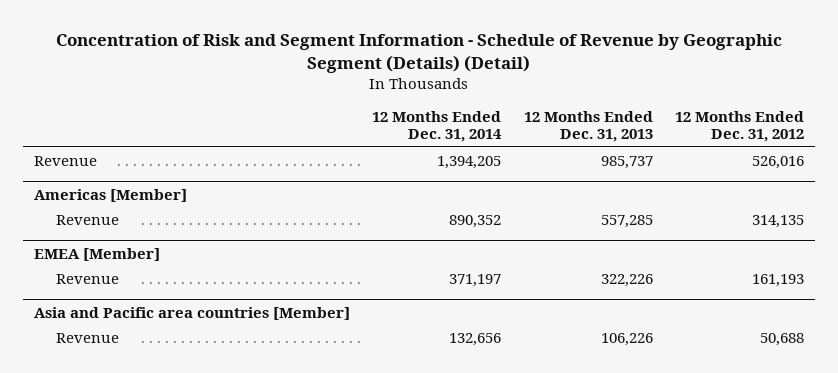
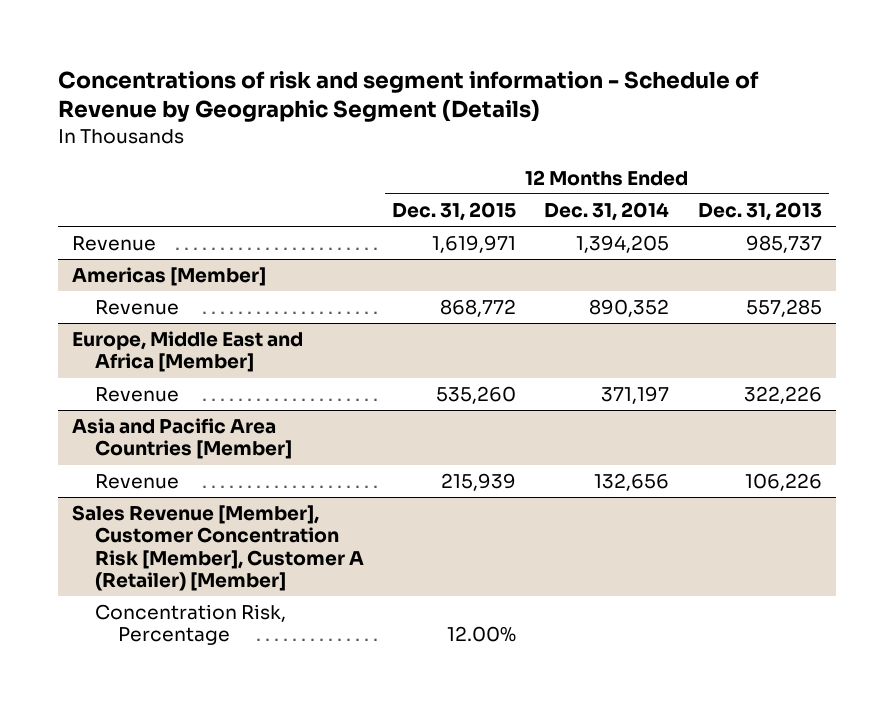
- Concentration of Risk and Segment Information - Schedule of Revenue by Geographic Segment (Details) (Detail)
+ Concentrations of risk and segment information - Schedule of Revenue by Geographic Segment (Details)
- | 12 Months Ended Dec. 31, 2014 | 12 Months Ended Dec. 31, 2013 | 12 Months Ended Dec. 31, 2012
+ | 12 Months Ended Dec. 31, 2015 | 12 Months Ended Dec. 31, 2014 | 12 Months Ended Dec. 31, 2013
- EMEA [Member]
+ Europe, Middle East and Africa [Member]
- Asia and Pacific area countries [Member]
+ Asia and Pacific Area Countries [Member]
+ Sales Revenue [Member], Customer Concentration Risk [Member], Customer A (Retailer) [Member]
+ Concentration Risk, Percentage | 12.00% | |

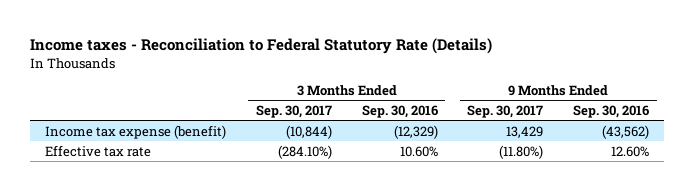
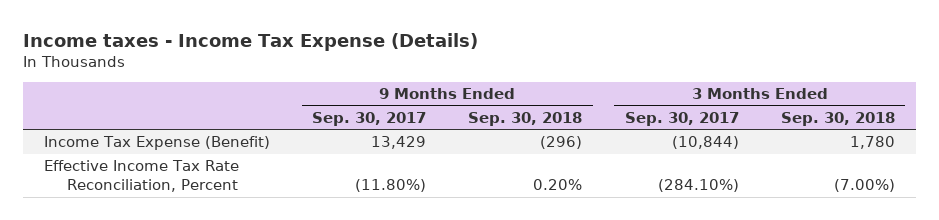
- Income taxes - Reconciliation to Federal Statutory Rate (Details)
+ Income taxes - Income Tax Expense (Details)
- | 3 Months Ended Sep. 30, 2017 | 3 Months Ended Sep. 30, 2016 | 9 Months Ended Sep. 30, 2017 | 9 Months Ended Sep. 30, 2016
+ | 9 Months Ended Sep. 30, 2017 | 9 Months Ended Sep. 30, 2018 | 3 Months Ended Sep. 30, 2017 | 3 Months Ended Sep. 30, 2018
- Income tax expense (benefit) | (10,844) | (12,329) | 13,429 | (43,562)
- Effective tax rate | (284.10%) | 10.60% | (11.80%) | 12.60%
+ Income Tax Expense (Benefit) | 13,429 | (296) | (10,844) | 1,780
+ Effective Income Tax Rate Reconciliation, Percent | (11.80%) | 0.20% | (284.10%) | (7.00%)

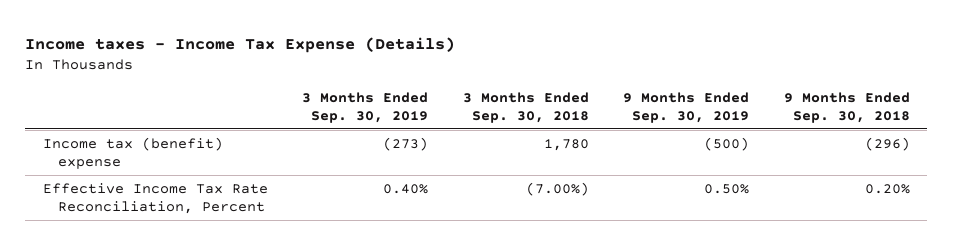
- | 9 Months Ended Sep. 30, 2017 | 9 Months Ended Sep. 30, 2018 | 3 Months Ended Sep. 30, 2017 | 3 Months Ended Sep. 30, 2018
+ | 3 Months Ended Sep. 30, 2019 | 3 Months Ended Sep. 30, 2018 | 9 Months Ended Sep. 30, 2019 | 9 Months Ended Sep. 30, 2018
- Income Tax Expense (Benefit) | 13,429 | (296) | (10,844) | 1,780
+ Income tax (benefit) expense | (273) | 1,780 | (500) | (296)

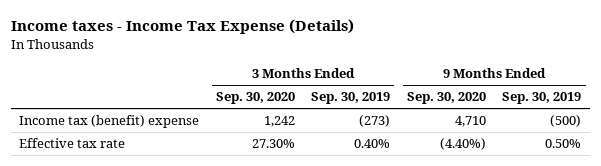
- | 3 Months Ended Sep. 30, 2019 | 3 Months Ended Sep. 30, 2018 | 9 Months Ended Sep. 30, 2019 | 9 Months Ended Sep. 30, 2018
+ | 3 Months Ended Sep. 30, 2020 | 3 Months Ended Sep. 30, 2019 | 9 Months Ended Sep. 30, 2020 | 9 Months Ended Sep. 30, 2019
- Effective Income Tax Rate Reconciliation, Percent | 0.40% | (7.00%) | 0.50% | 0.20%
+ Effective tax rate | 27.30% | 0.40% | (4.40%) | 0.50%

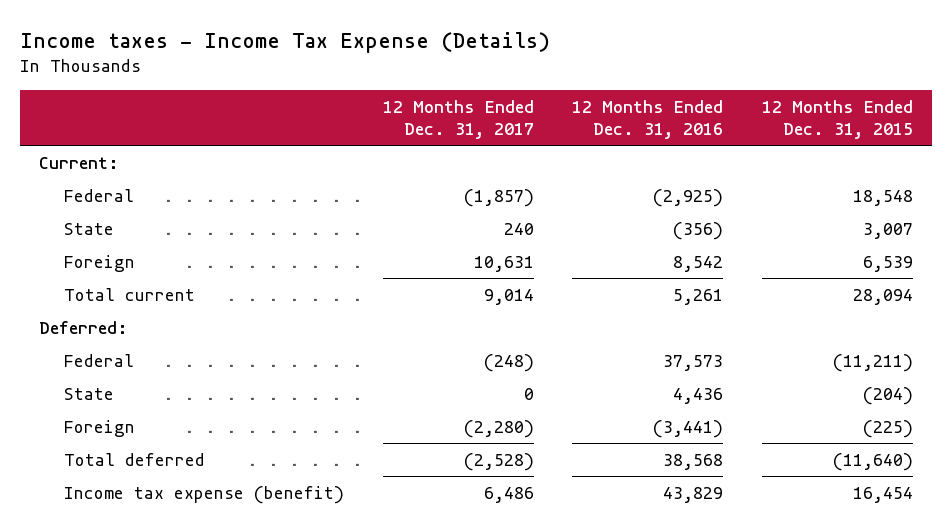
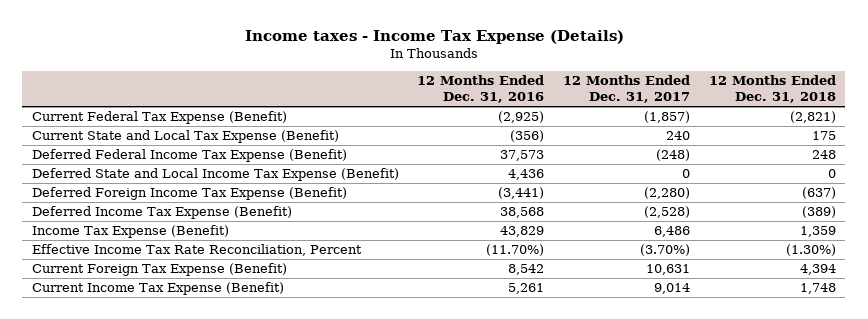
- | 12 Months Ended Dec. 31, 2017 | 12 Months Ended Dec. 31, 2016 | 12 Months Ended Dec. 31, 2015
+ | 12 Months Ended Dec. 31, 2016 | 12 Months Ended Dec. 31, 2017 | 12 Months Ended Dec. 31, 2018
- Current:
- Federal | (1,857) | (2,925) | 18,548
- State | 240 | (356) | 3,007
- Foreign | 10,631 | 8,542 | 6,539
- Total current | 9,014 | 5,261 | 28,094
- Deferred:
- Federal | (248) | 37,573 | (11,211)
- State | 0 | 4,436 | (204)
- Foreign | (2,280) | (3,441) | (225)
- Total deferred | (2,528) | 38,568 | (11,640)
- Income tax expense (benefit) | 6,486 | 43,829 | 16,454
+ Current Federal Tax Expense (Benefit) | (2,925) | (1,857) | (2,821)
+ Current State and Local Tax Expense (Benefit) | (356) | 240 | 175
+ Deferred Federal Income Tax Expense (Benefit) | 37,573 | (248) | 248
+ Deferred State and Local Income Tax Expense (Benefit) | 4,436 | 0 | 0
+ Deferred Foreign Income Tax Expense (Benefit) | (3,441) | (2,280) | (637)
+ Deferred Income Tax Expense (Benefit) | 38,568 | (2,528) | (389)
+ Income Tax Expense (Benefit) | 43,829 | 6,486 | 1,359
+ Effective Income Tax Rate Reconciliation, Percent | (11.70%) | (3.70%) | (1.30%)
+ Current Foreign Tax Expense (Benefit) | 8,542 | 10,631 | 4,394
+ Current Income Tax Expense (Benefit) | 5,261 | 9,014 | 1,748

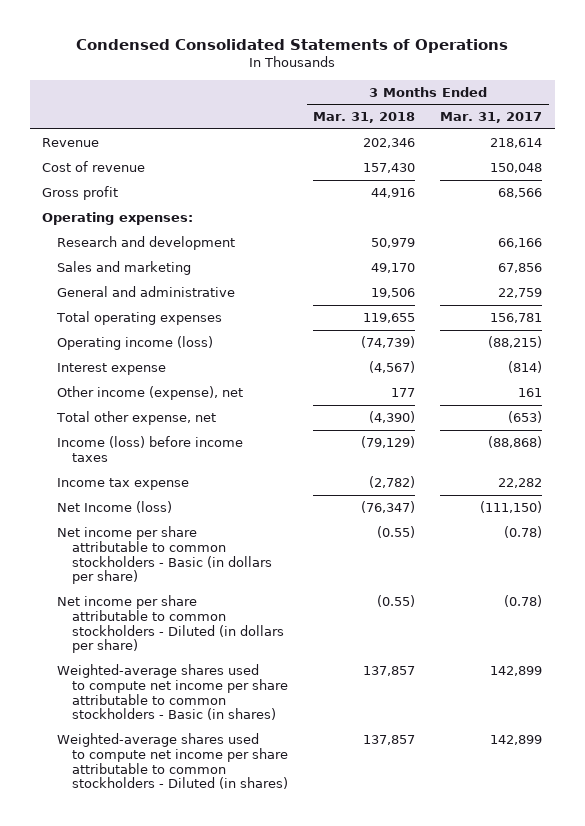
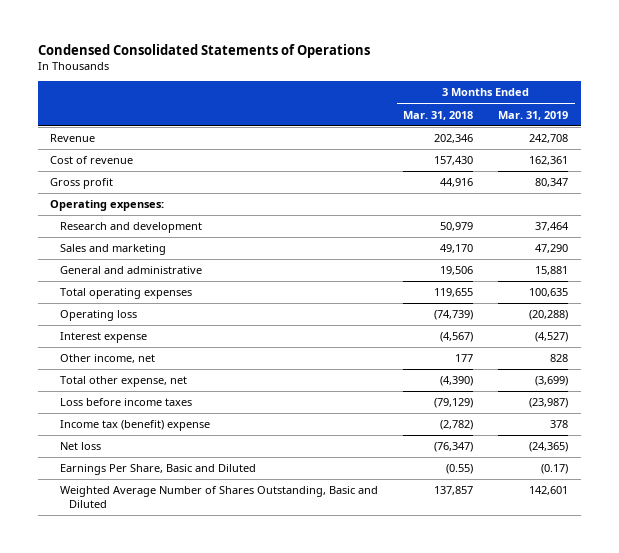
- | 3 Months Ended Mar. 31, 2018 | 3 Months Ended Mar. 31, 2017
+ | 3 Months Ended Mar. 31, 2018 | 3 Months Ended Mar. 31, 2019
- Operating income (loss) | (74,739) | (88,215)
+ Operating loss | (74,739) | (20,288)
- Other income (expense), net | 177 | 161
+ Other income, net | 177 | 828
- Income (loss) before income taxes | (79,129) | (88,868)
- Income tax expense | (2,782) | 22,282
- Net Income (loss) | (76,347) | (111,150)
- Net income per share attributable to common stockholders - Basic (in dollars per share) | (0.55) | (0.78)
- Net income per share attributable to common stockholders - Diluted (in dollars per share) | (0.55) | (0.78)
- Weighted-average shares used to compute net income per share attributable to common stockholders - Basic (in shares) | 137,857 | 142,899
- Weighted-average shares used to compute net income per share attributable to common stockholders - Diluted (in shares) | 137,857 | 142,899
+ Loss before income taxes | (79,129) | (23,987)
+ Income tax (benefit) expense | (2,782) | 378
+ Net loss | (76,347) | (24,365)
+ Earnings Per Share, Basic and Diluted | (0.55) | (0.17)
+ Weighted Average Number of Shares Outstanding, Basic and Diluted | 137,857 | 142,601

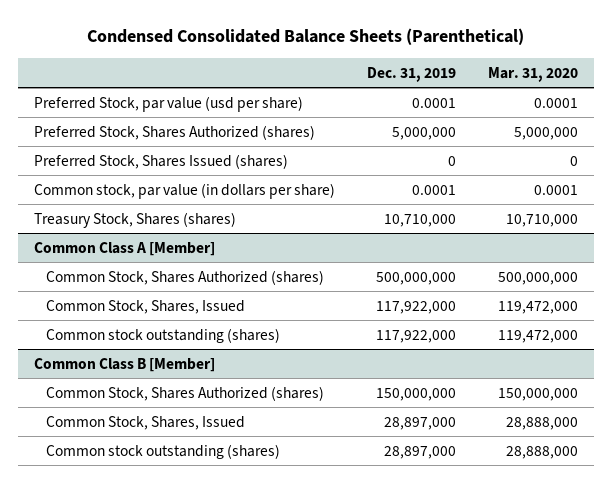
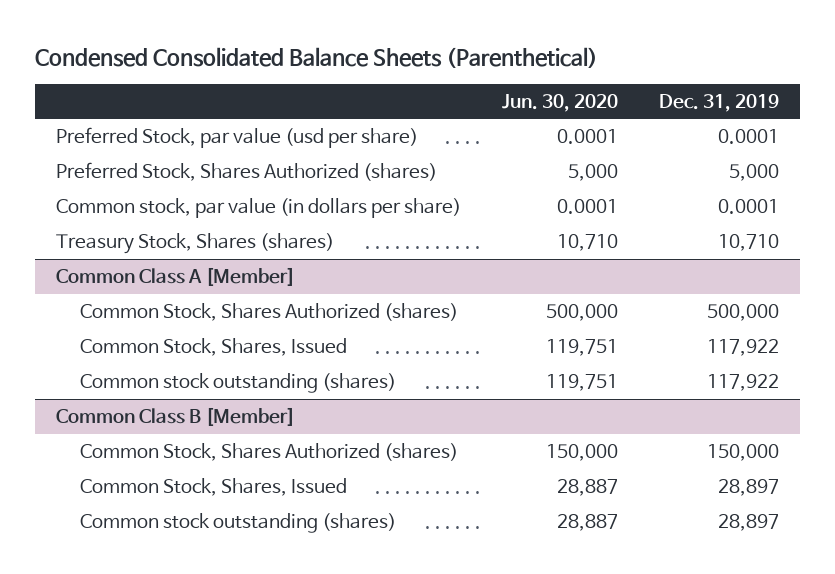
- | Dec. 31, 2019 | Mar. 31, 2020
+ | Jun. 30, 2020 | Dec. 31, 2019
- Preferred Stock, Shares Authorized (shares) | 5,000,000 | 5,000,000
- Preferred Stock, Shares Issued (shares) | 0 | 0
+ Preferred Stock, Shares Authorized (shares) | 5,000 | 5,000
- Treasury Stock, Shares (shares) | 10,710,000 | 10,710,000
+ Treasury Stock, Shares (shares) | 10,710 | 10,710
@ Common Class A [Member]
- Common Stock, Shares Authorized (shares) | 500,000,000 | 500,000,000
- Common Stock, Shares, Issued | 117,922,000 | 119,472,000
- Common stock outstanding (shares) | 117,922,000 | 119,472,000
+ Common Stock, Shares Authorized (shares) | 500,000 | 500,000
+ Common Stock, Shares, Issued | 119,751 | 117,922
+ Common stock outstanding (shares) | 119,751 | 117,922
@ Common Class B [Member]
- Common Stock, Shares Authorized (shares) | 150,000,000 | 150,000,000
- Common Stock, Shares, Issued | 28,897,000 | 28,888,000
- Common stock outstanding (shares) | 28,897,000 | 28,888,000
+ Common Stock, Shares Authorized (shares) | 150,000 | 150,000
+ Common Stock, Shares, Issued | 28,887 | 28,897
+ Common stock outstanding (shares) | 28,887 | 28,897

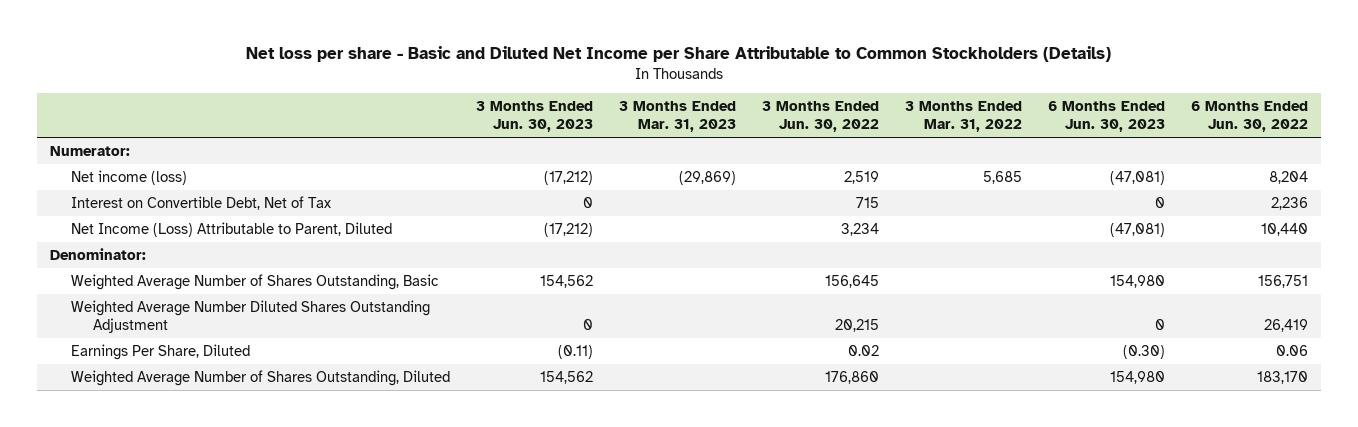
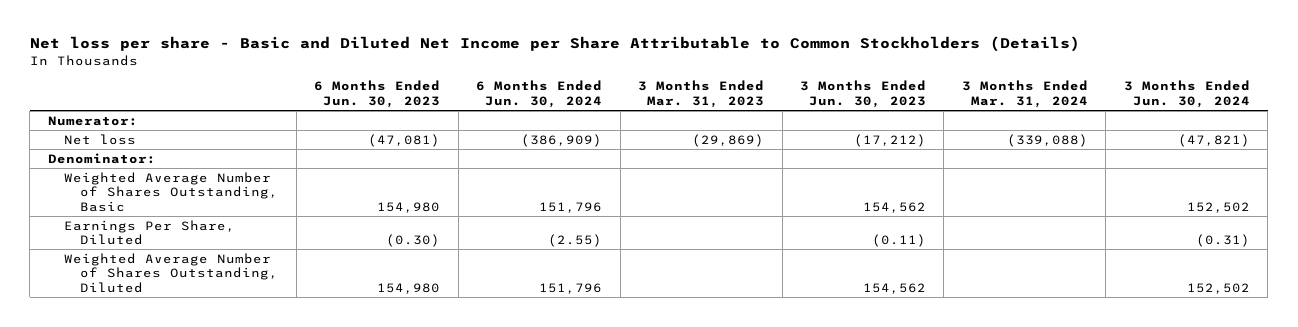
- | 3 Months Ended Jun. 30, 2023 | 3 Months Ended Mar. 31, 2023 | 3 Months Ended Jun. 30, 2022 | 3 Months Ended Mar. 31, 2022 | 6 Months Ended Jun. 30, 2023 | 6 Months Ended Jun. 30, 2022
+ | 6 Months Ended Jun. 30, 2023 | 6 Months Ended Jun. 30, 2024 | 3 Months Ended Mar. 31, 2023 | 3 Months Ended Jun. 30, 2023 | 3 Months Ended Mar. 31, 2024 | 3 Months Ended Jun. 30, 2024
- Net income (loss) | (17,212) | (29,869) | 2,519 | 5,685 | (47,081) | 8,204
- Interest on Convertible Debt, Net of Tax | 0 | | 715 | | 0 | 2,236
- Net Income (Loss) Attributable to Parent, Diluted | (17,212) | | 3,234 | | (47,081) | 10,440
+ Net loss | (47,081) | (386,909) | (29,869) | (17,212) | (339,088) | (47,821)
- Weighted Average Number Diluted Shares Outstanding Adjustment | 0 | | 20,215 | | 0 | 26,419

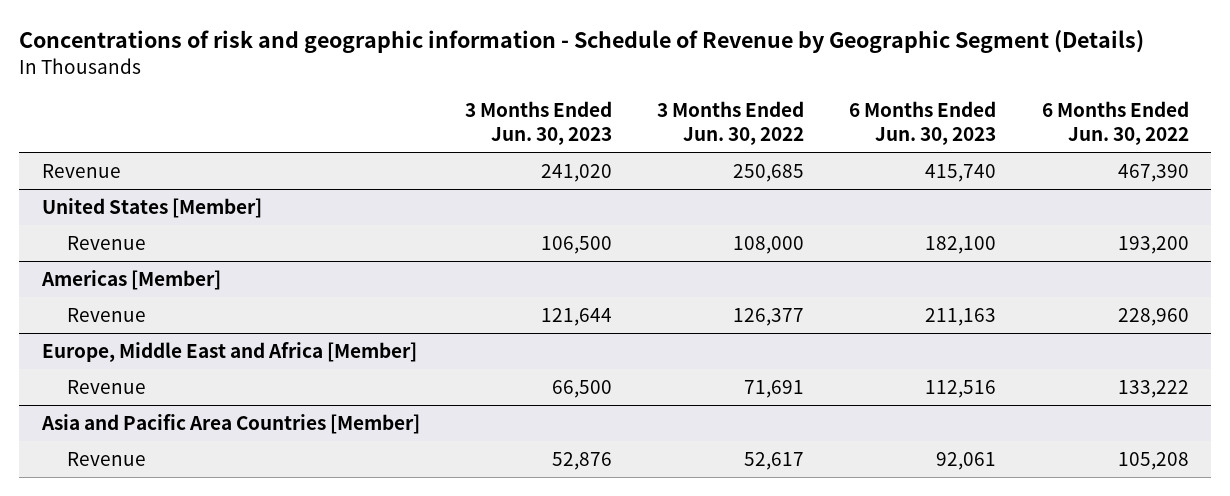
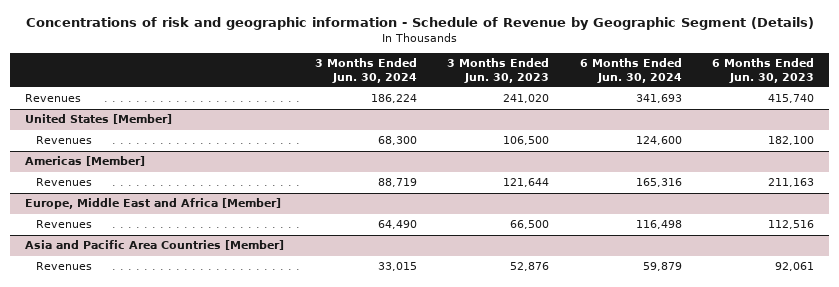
- | 3 Months Ended Jun. 30, 2023 | 3 Months Ended Jun. 30, 2022 | 6 Months Ended Jun. 30, 2023 | 6 Months Ended Jun. 30, 2022
+ | 3 Months Ended Jun. 30, 2024 | 3 Months Ended Jun. 30, 2023 | 6 Months Ended Jun. 30, 2024 | 6 Months Ended Jun. 30, 2023
- Revenue | 241,020 | 250,685 | 415,740 | 467,390
+ Revenues | 186,224 | 241,020 | 341,693 | 415,740
@ United States [Member]
- Revenue | 106,500 | 108,000 | 182,100 | 193,200
+ Revenues | 68,300 | 106,500 | 124,600 | 182,100
@ Americas [Member]
- Revenue | 121,644 | 126,377 | 211,163 | 228,960
+ Revenues | 88,719 | 121,644 | 165,316 | 211,163
@ Europe, Middle East and Africa [Member]
- Revenue | 66,500 | 71,691 | 112,516 | 133,222
+ Revenues | 64,490 | 66,500 | 116,498 | 112,516
@ Asia and Pacific Area Countries [Member]
- Revenue | 52,876 | 52,617 | 92,061 | 105,208
+ Revenues | 33,015 | 52,876 | 59,879 | 92,061

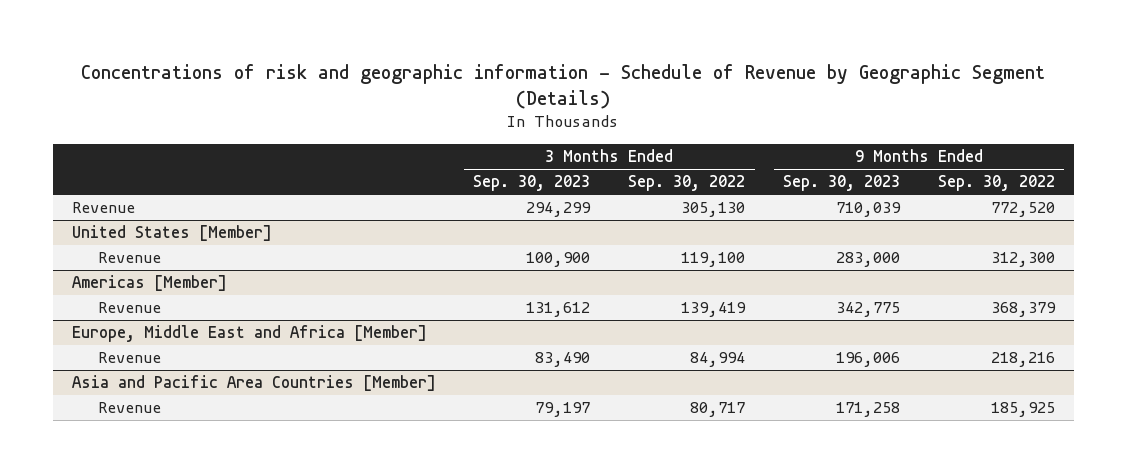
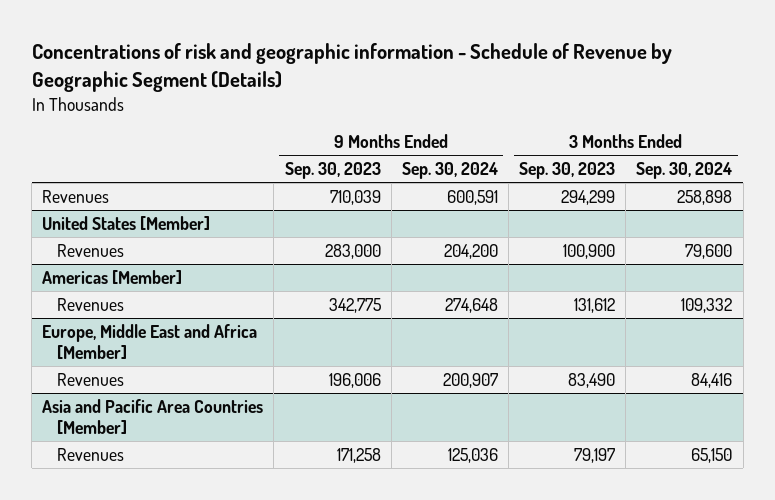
- | 3 Months Ended Sep. 30, 2023 | 3 Months Ended Sep. 30, 2022 | 9 Months Ended Sep. 30, 2023 | 9 Months Ended Sep. 30, 2022
+ | 9 Months Ended Sep. 30, 2023 | 9 Months Ended Sep. 30, 2024 | 3 Months Ended Sep. 30, 2023 | 3 Months Ended Sep. 30, 2024
- Revenue | 294,299 | 305,130 | 710,039 | 772,520
+ Revenues | 710,039 | 600,591 | 294,299 | 258,898
@ United States [Member]
- Revenue | 100,900 | 119,100 | 283,000 | 312,300
+ Revenues | 283,000 | 204,200 | 100,900 | 79,600
@ Americas [Member]
- Revenue | 131,612 | 139,419 | 342,775 | 368,379
+ Revenues | 342,775 | 274,648 | 131,612 | 109,332
@ Europe, Middle East and Africa [Member]
- Revenue | 83,490 | 84,994 | 196,006 | 218,216
+ Revenues | 196,006 | 200,907 | 83,490 | 84,416
@ Asia and Pacific Area Countries [Member]
- Revenue | 79,197 | 80,717 | 171,258 | 185,925
+ Revenues | 171,258 | 125,036 | 79,197 | 65,150

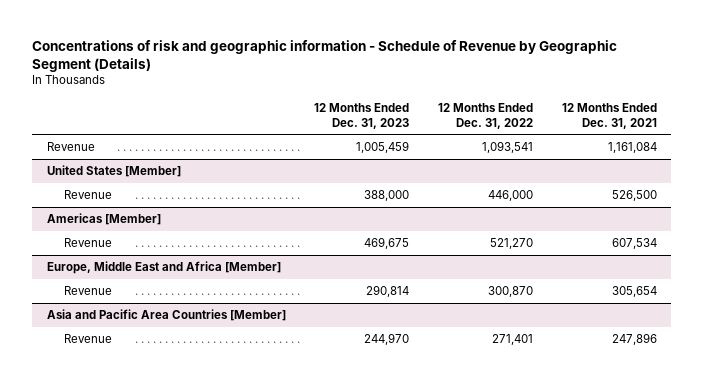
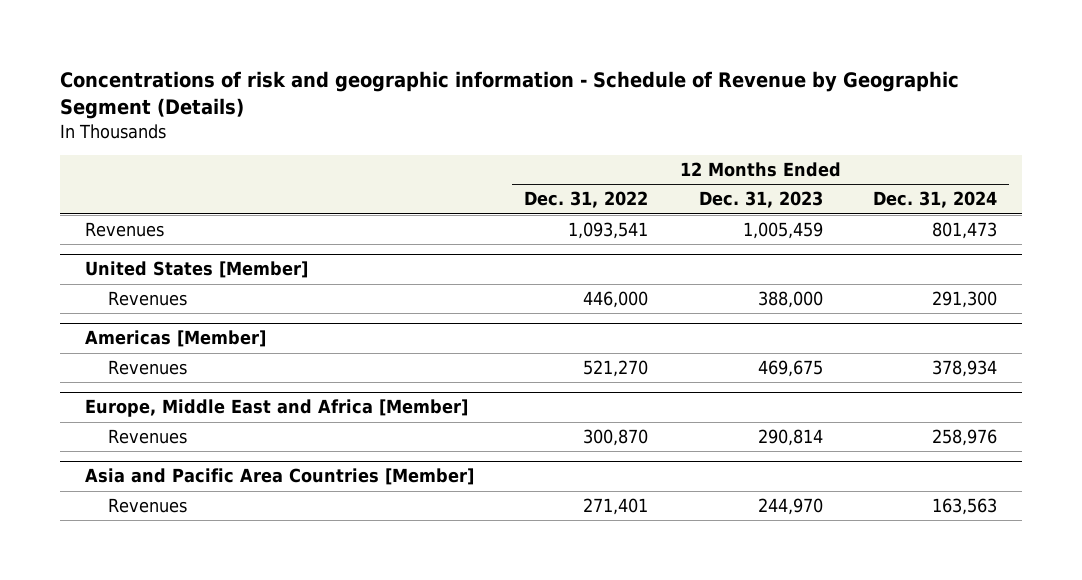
- | 12 Months Ended Dec. 31, 2023 | 12 Months Ended Dec. 31, 2022 | 12 Months Ended Dec. 31, 2021
+ | 12 Months Ended Dec. 31, 2022 | 12 Months Ended Dec. 31, 2023 | 12 Months Ended Dec. 31, 2024
- Revenue | 1,005,459 | 1,093,541 | 1,161,084
+ Revenues | 1,093,541 | 1,005,459 | 801,473
@ United States [Member]
- Revenue | 388,000 | 446,000 | 526,500
+ Revenues | 446,000 | 388,000 | 291,300
@ Americas [Member]
- Revenue | 469,675 | 521,270 | 607,534
+ Revenues | 521,270 | 469,675 | 378,934
@ Europe, Middle East and Africa [Member]
- Revenue | 290,814 | 300,870 | 305,654
+ Revenues | 300,870 | 290,814 | 258,976
@ Asia and Pacific Area Countries [Member]
- Revenue | 244,970 | 271,401 | 247,896
+ Revenues | 271,401 | 244,970 | 163,563

